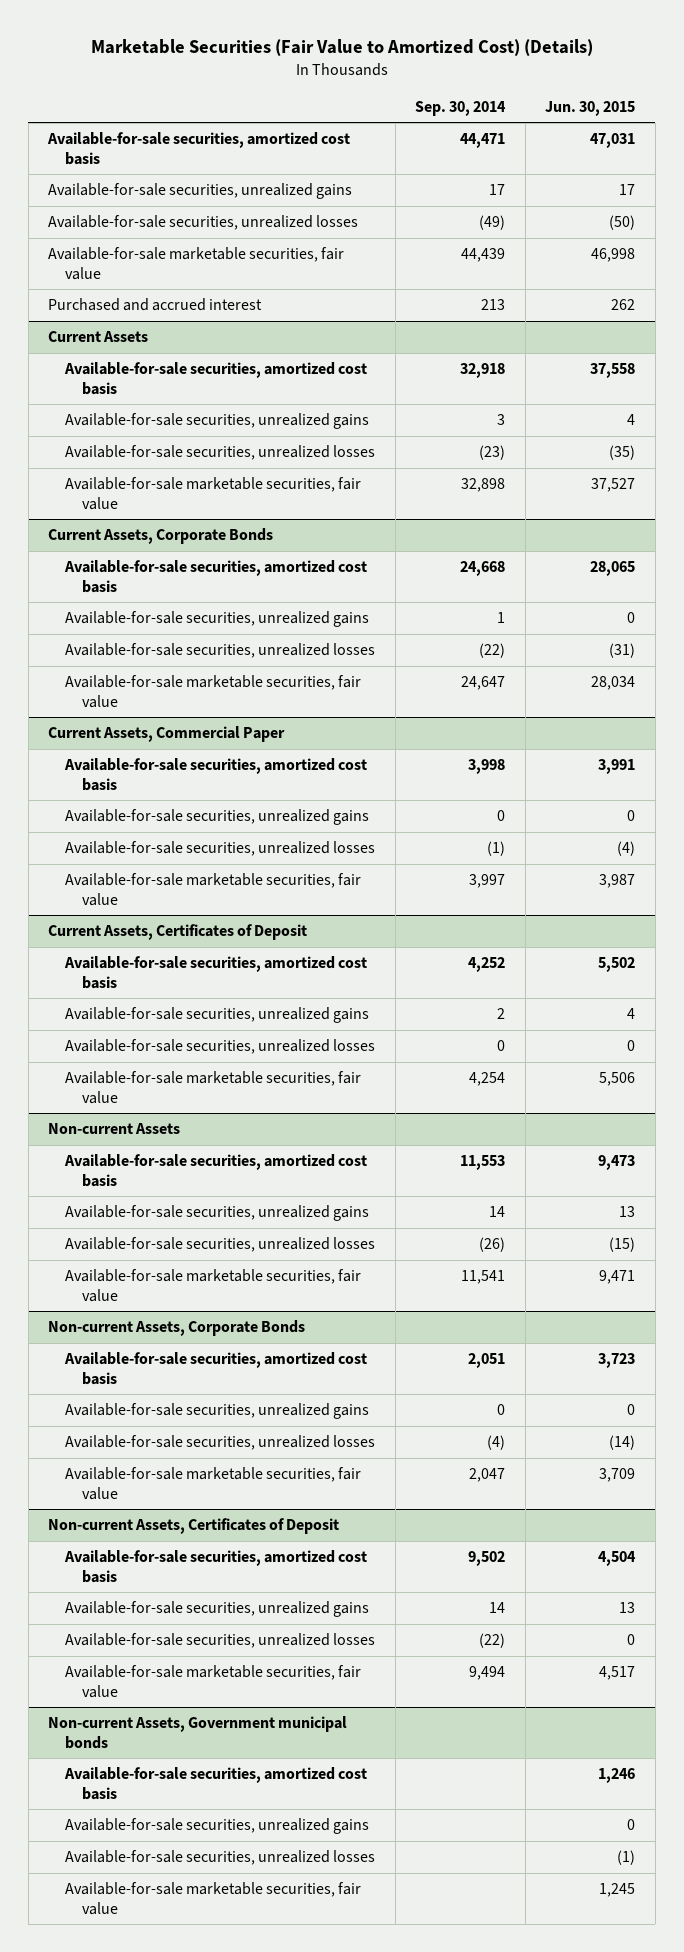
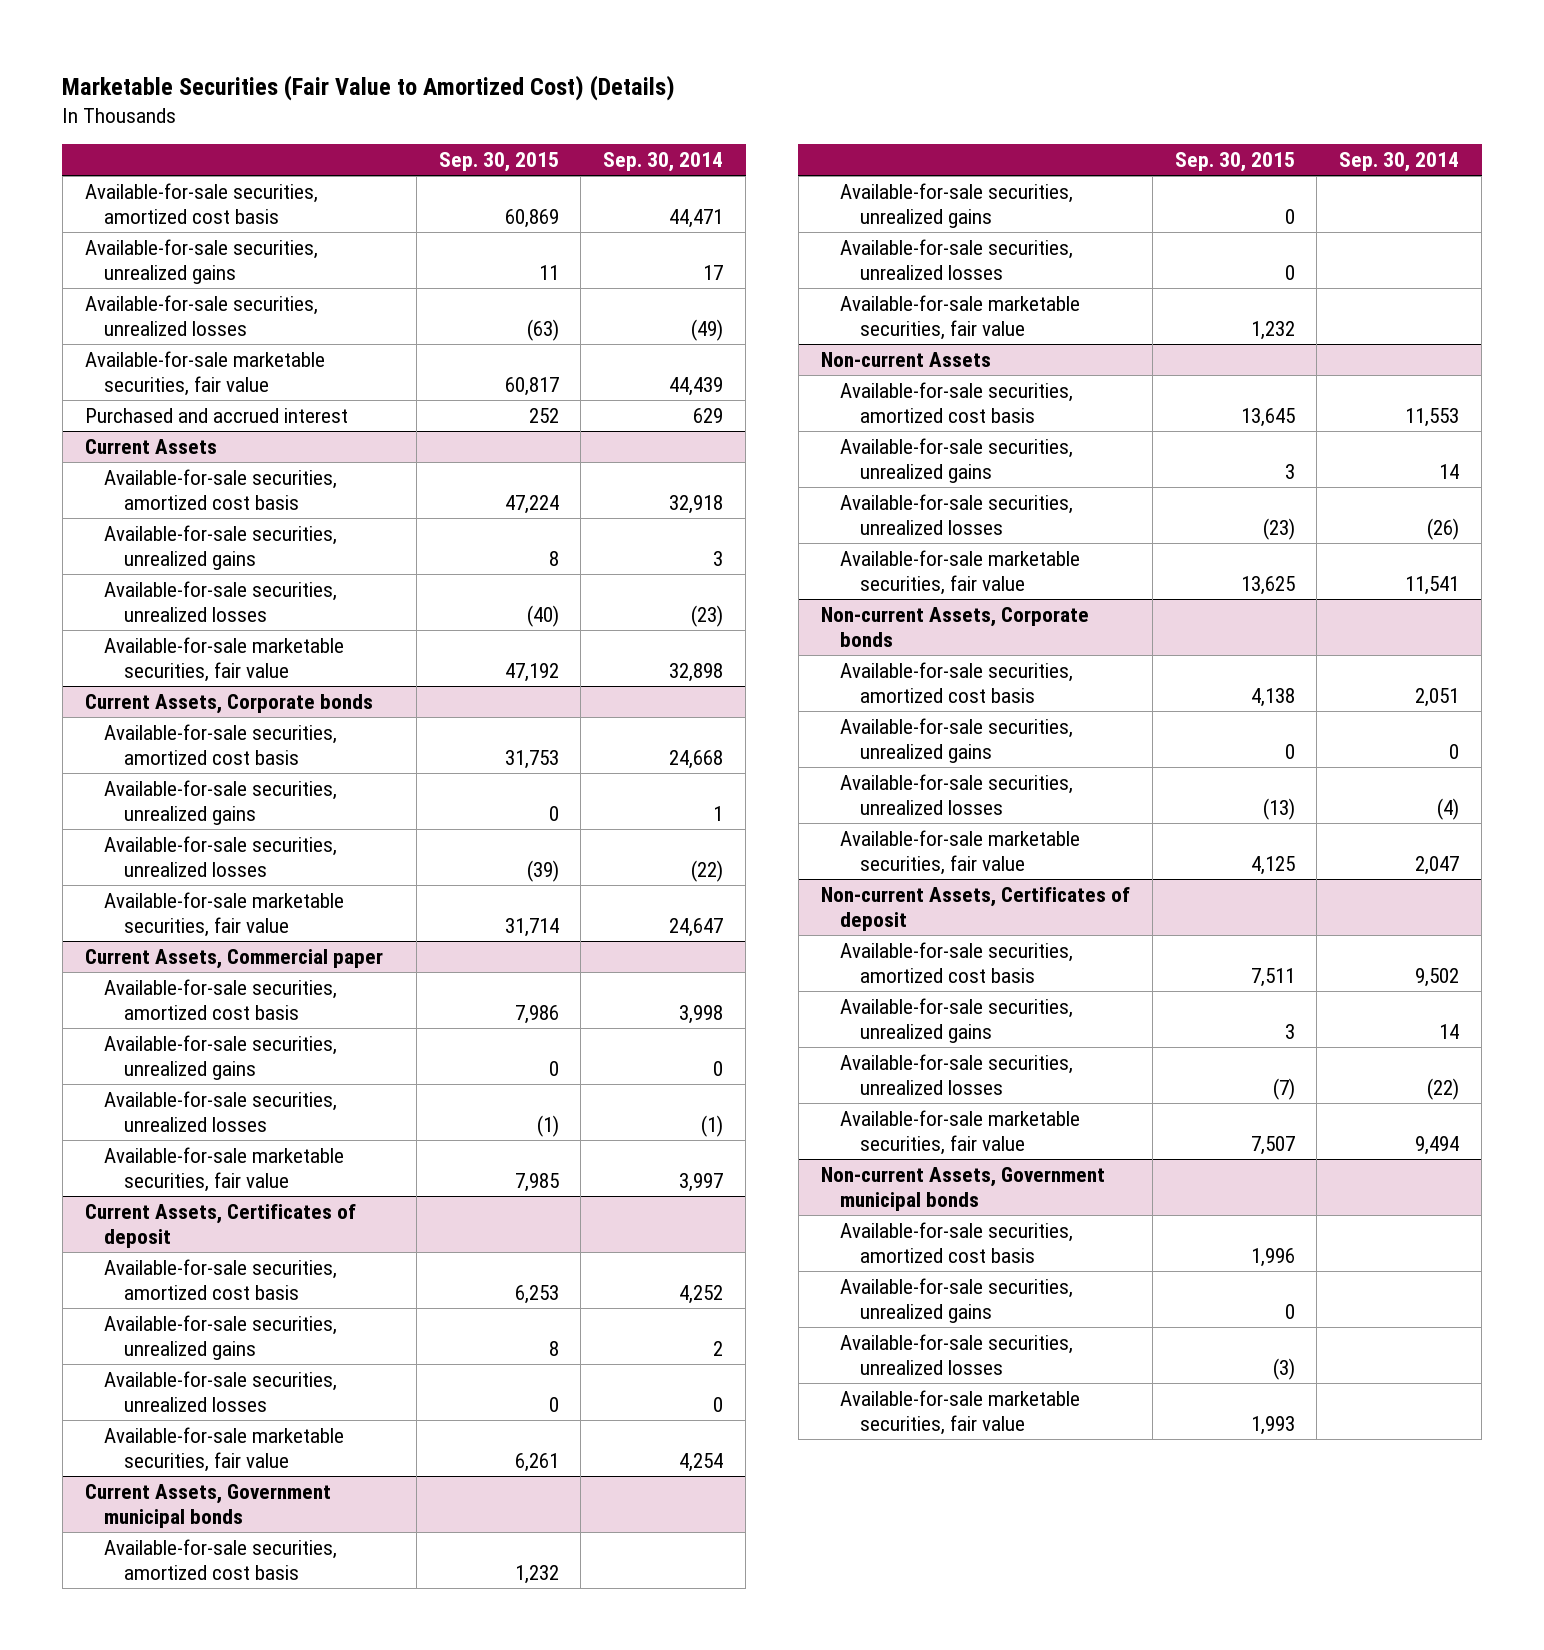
- | Sep. 30, 2014 | Jun. 30, 2015
+ | Sep. 30, 2015 | Sep. 30, 2014
- Purchased and accrued interest | 213 | 262
+ Purchased and accrued interest | 252 | 629
- Current Assets, Corporate Bonds
+ Current Assets, Corporate bonds
- Current Assets, Commercial Paper
+ Current Assets, Commercial paper
- Current Assets, Certificates of Deposit
+ Current Assets, Certificates of deposit
+ Current Assets, Government municipal bonds
+ Available-for-sale securities, amortized cost basis | 1,232 |
+ Available-for-sale securities, unrealized gains | 0 |
+ Available-for-sale securities, unrealized losses | 0 |
+ Available-for-sale marketable securities, fair value | 1,232 |
- Non-current Assets, Corporate Bonds
+ Non-current Assets, Corporate bonds
- Non-current Assets, Certificates of Deposit
+ Non-current Assets, Certificates of deposit

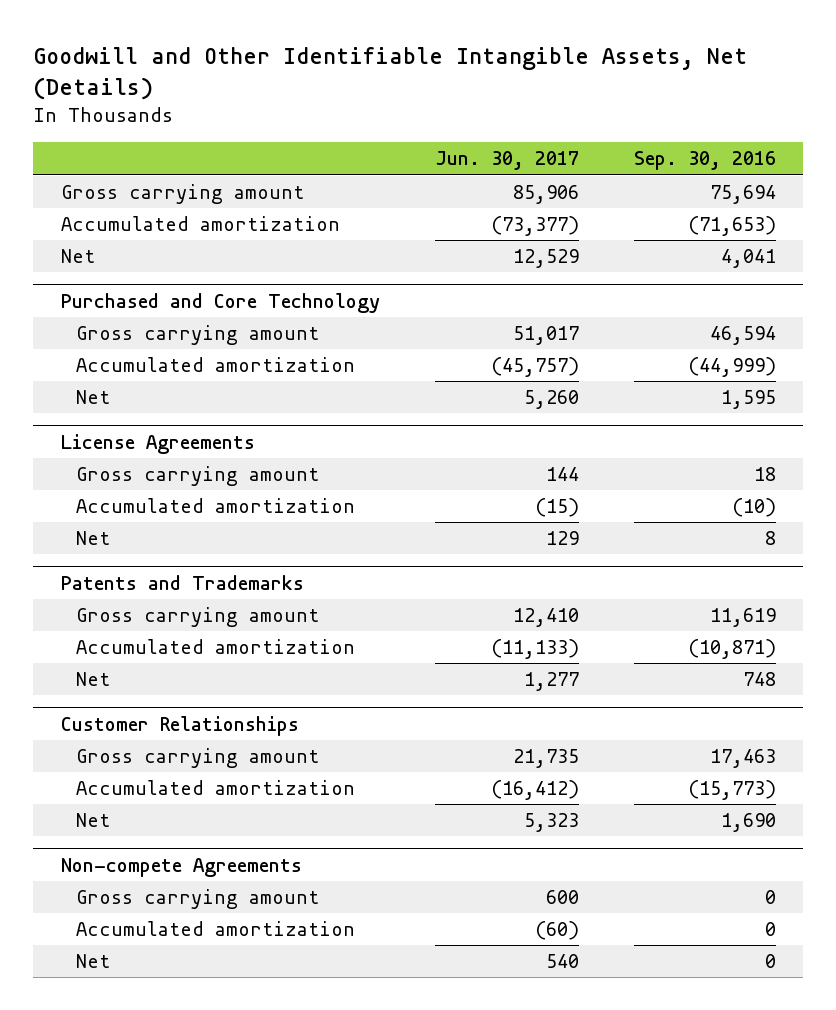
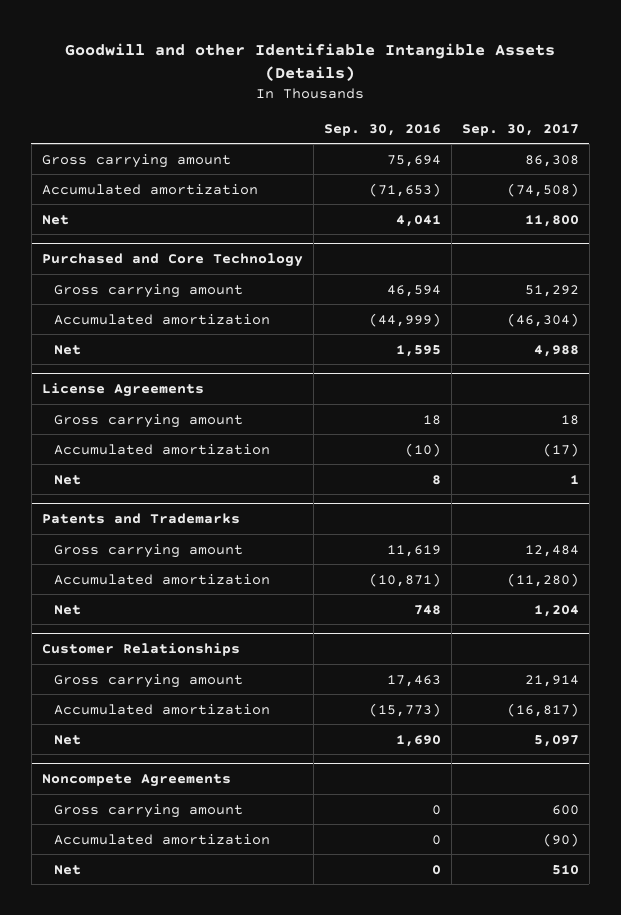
- Goodwill and Other Identifiable Intangible Assets, Net (Details)
+ Goodwill and other Identifiable Intangible Assets (Details)
- | Jun. 30, 2017 | Sep. 30, 2016
+ | Sep. 30, 2016 | Sep. 30, 2017
- Non-compete Agreements
+ Noncompete Agreements

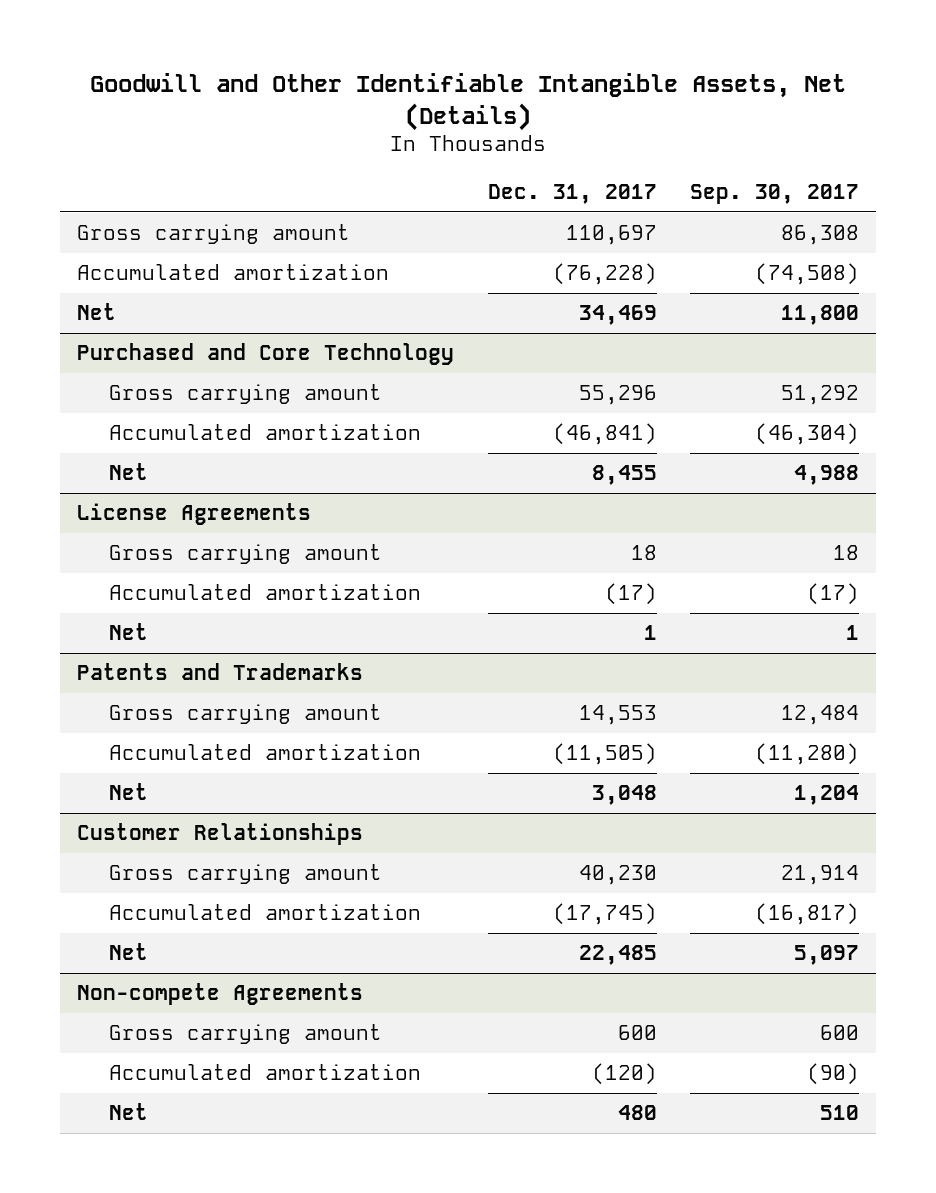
- Goodwill and other Identifiable Intangible Assets (Details)
+ Goodwill and Other Identifiable Intangible Assets, Net (Details)
- | Sep. 30, 2016 | Sep. 30, 2017
+ | Dec. 31, 2017 | Sep. 30, 2017
- Noncompete Agreements
+ Non-compete Agreements

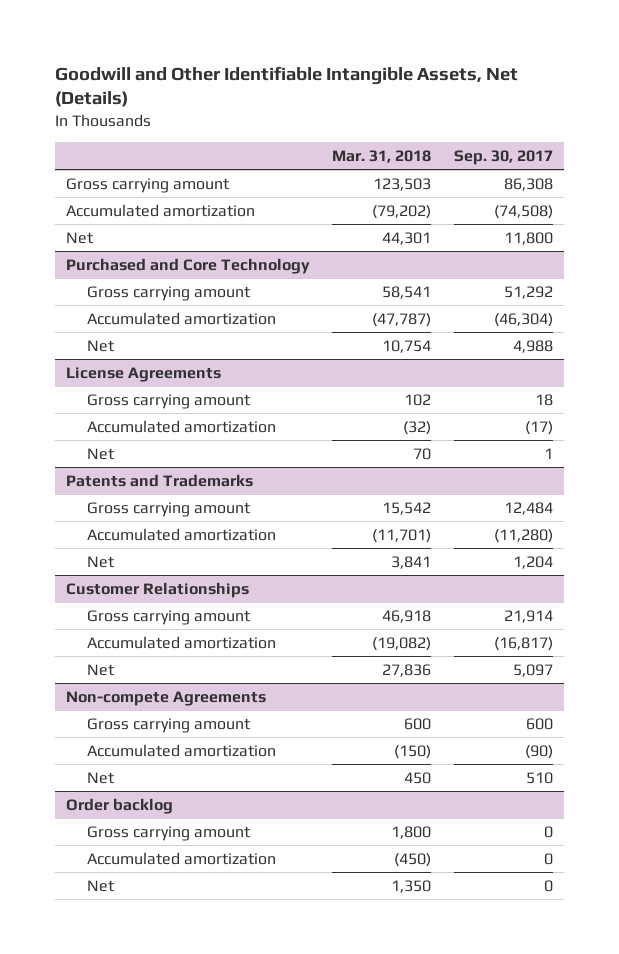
- | Dec. 31, 2017 | Sep. 30, 2017
+ | Mar. 31, 2018 | Sep. 30, 2017
+ Order backlog
+ Gross carrying amount | 1,800 | 0
+ Accumulated amortization | (450) | 0
+ Net | 1,350 | 0

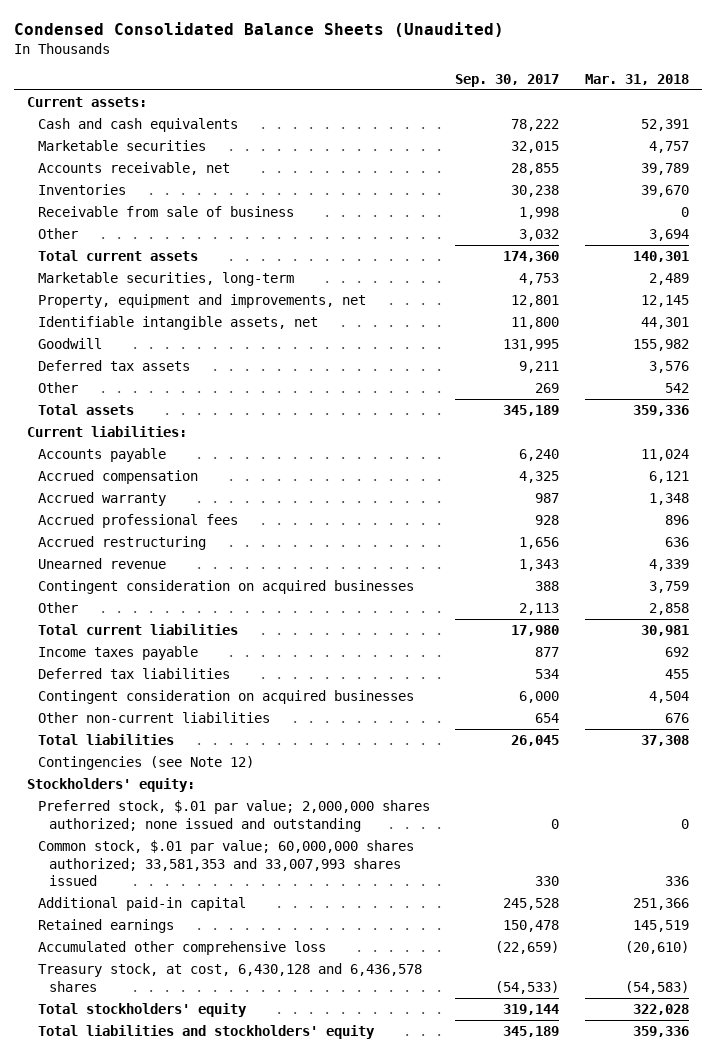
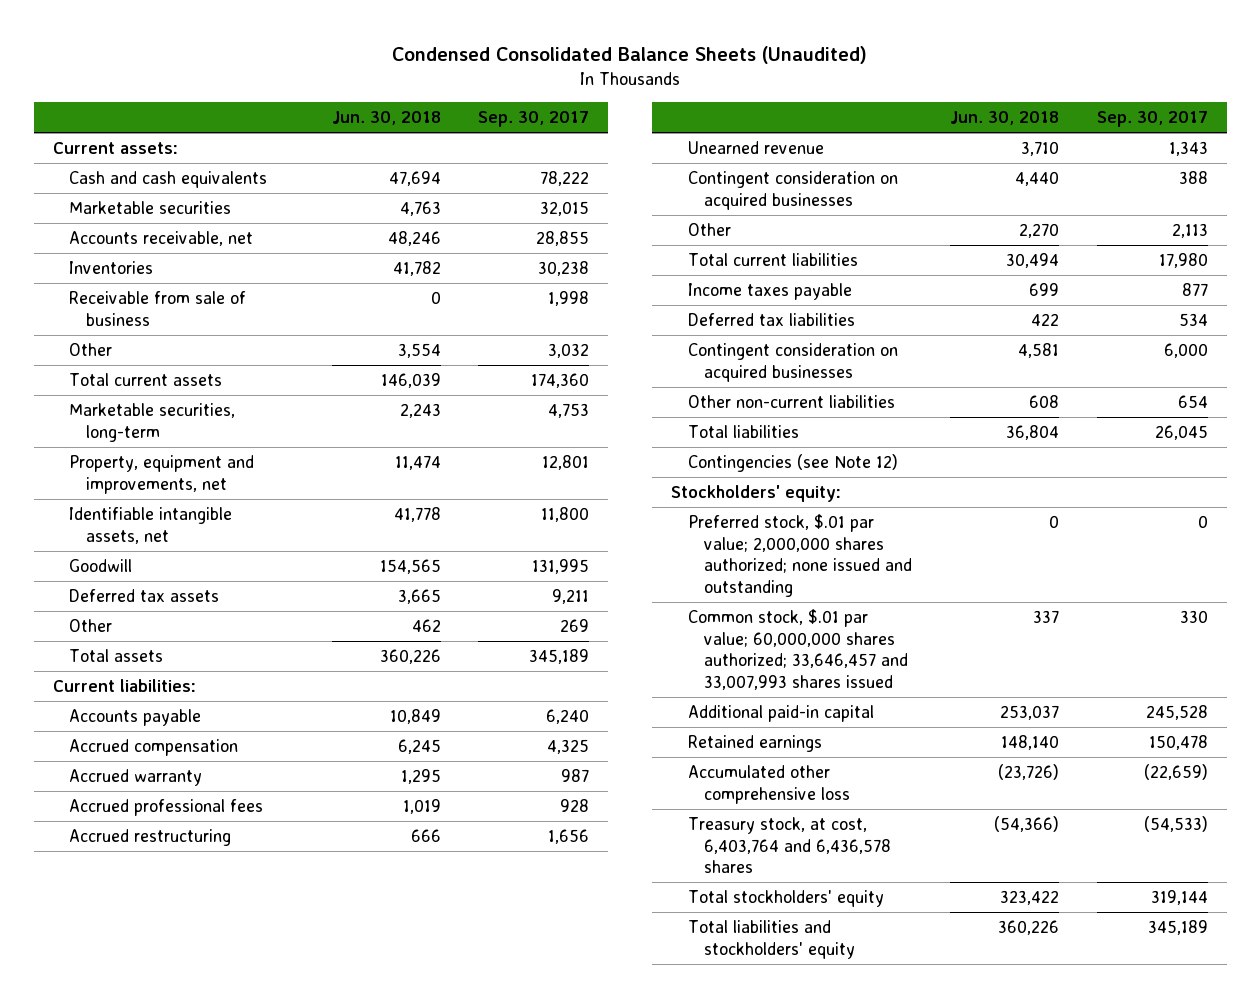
- | Sep. 30, 2017 | Mar. 31, 2018
+ | Jun. 30, 2018 | Sep. 30, 2017
- Common stock, $.01 par value; 60,000,000 shares authorized; 33,581,353 and 33,007,993 shares issued | 330 | 336
+ Common stock, $.01 par value; 60,000,000 shares authorized; 33,646,457 and 33,007,993 shares issued | 337 | 330
- Treasury stock, at cost, 6,430,128 and 6,436,578 shares | (54,533) | (54,583)
+ Treasury stock, at cost, 6,403,764 and 6,436,578 shares | (54,366) | (54,533)

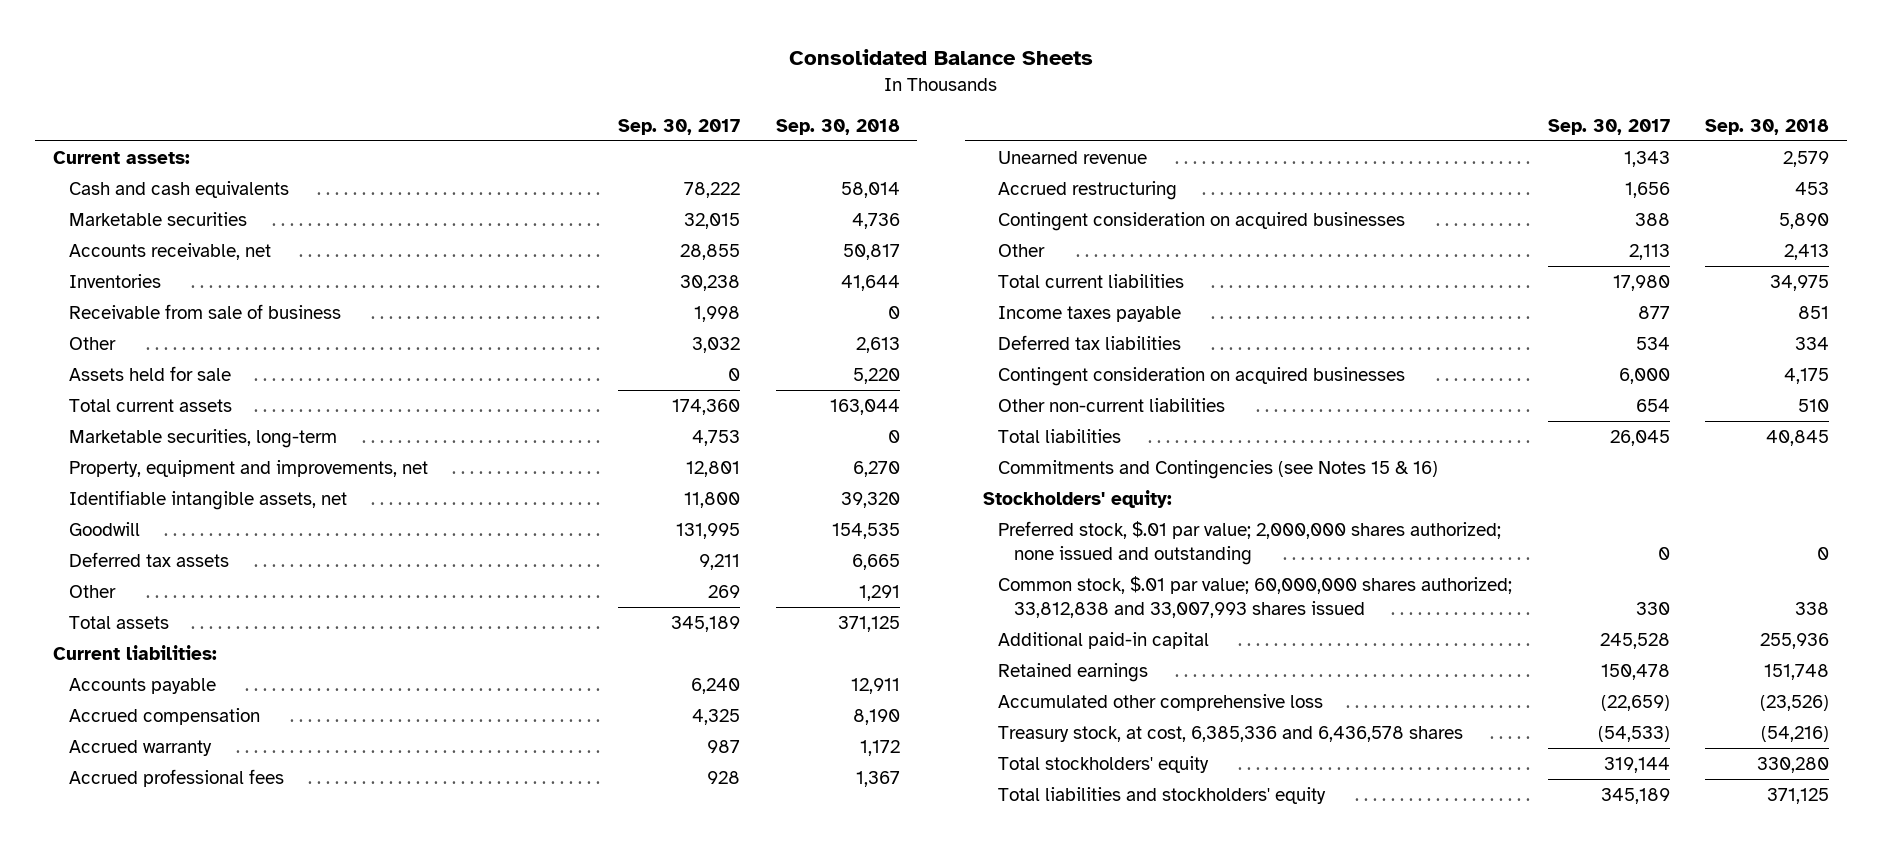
- Condensed Consolidated Balance Sheets (Unaudited)
+ Consolidated Balance Sheets
- | Jun. 30, 2018 | Sep. 30, 2017
+ | Sep. 30, 2017 | Sep. 30, 2018
+ Assets held for sale | 0 | 5,220
moved down: Accrued restructuring | 1,656 | 453
- Contingencies (see Note 12)
+ Commitments and Contingencies (see Notes 15 & 16)
- Common stock, $.01 par value; 60,000,000 shares authorized; 33,646,457 and 33,007,993 shares issued | 337 | 330
+ Common stock, $.01 par value; 60,000,000 shares authorized; 33,812,838 and 33,007,993 shares issued | 330 | 338
- Treasury stock, at cost, 6,403,764 and 6,436,578 shares | (54,366) | (54,533)
+ Treasury stock, at cost, 6,385,336 and 6,436,578 shares | (54,533) | (54,216)

